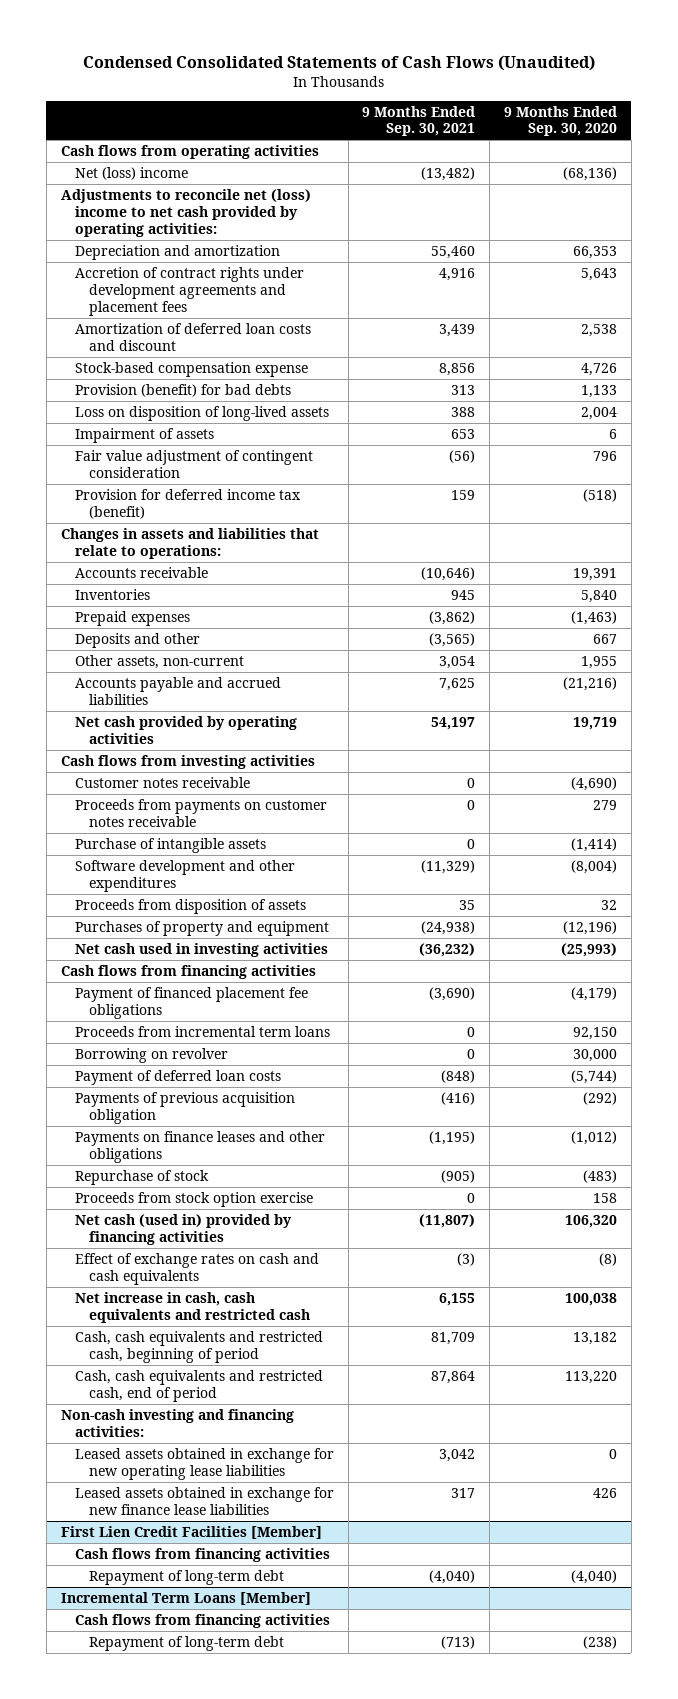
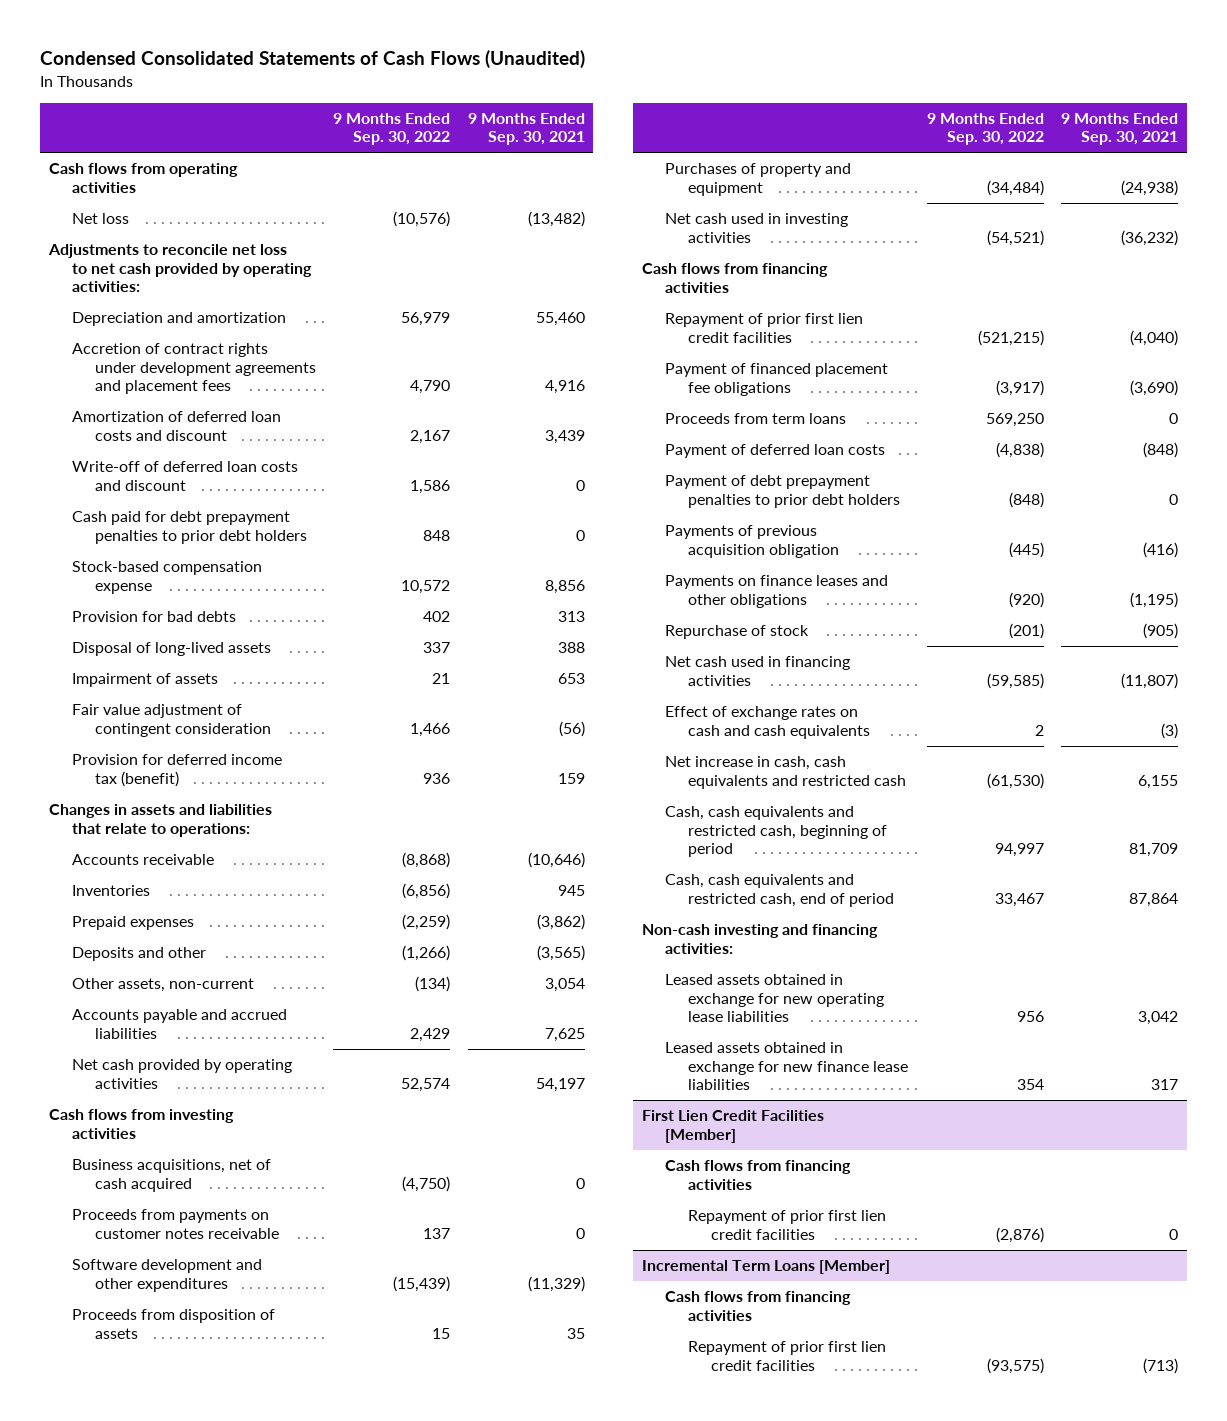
- | 9 Months Ended Sep. 30, 2021 | 9 Months Ended Sep. 30, 2020
+ | 9 Months Ended Sep. 30, 2022 | 9 Months Ended Sep. 30, 2021
- Net (loss) income | (13,482) | (68,136)
- Adjustments to reconcile net (loss) income to net cash provided by operating activities:
+ Net loss | (10,576) | (13,482)
+ Adjustments to reconcile net loss to net cash provided by operating activities:
+ Write-off of deferred loan costs and discount | 1,586 | 0
+ Cash paid for debt prepayment penalties to prior debt holders | 848 | 0
- Provision (benefit) for bad debts | 313 | 1,133
- Loss on disposition of long-lived assets | 388 | 2,004
+ Provision for bad debts | 402 | 313
+ Disposal of long-lived assets | 337 | 388
- Customer notes receivable | 0 | (4,690)
+ Business acquisitions, net of cash acquired | (4,750) | 0
- Purchase of intangible assets | 0 | (1,414)
+ Repayment of prior first lien credit facilities | (521,215) | (4,040)
- Proceeds from incremental term loans | 0 | 92,150
- Borrowing on revolver | 0 | 30,000
+ Proceeds from term loans | 569,250 | 0
+ Payment of debt prepayment penalties to prior debt holders | (848) | 0
- Proceeds from stock option exercise | 0 | 158
- Net cash (used in) provided by financing activities | (11,807) | 106,320
+ Net cash used in financing activities | (59,585) | (11,807)
@ First Lien Credit Facilities [Member]
- Repayment of long-term debt | (4,040) | (4,040)
+ Repayment of prior first lien credit facilities | (2,876) | 0
@ Incremental Term Loans [Member]
- Repayment of long-term debt | (713) | (238)
+ Repayment of prior first lien credit facilities | (93,575) | (713)

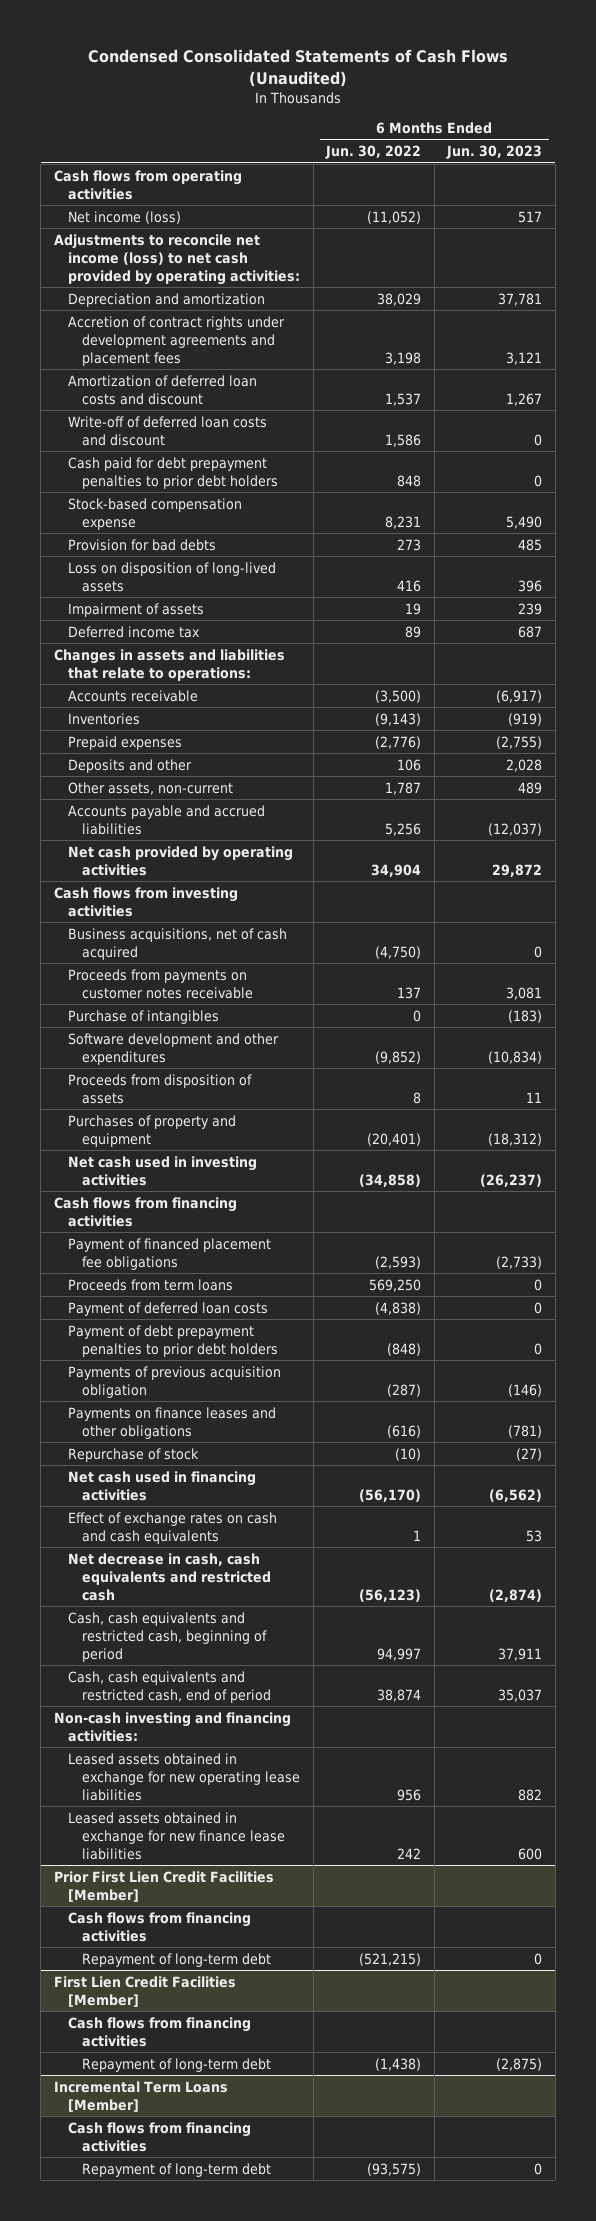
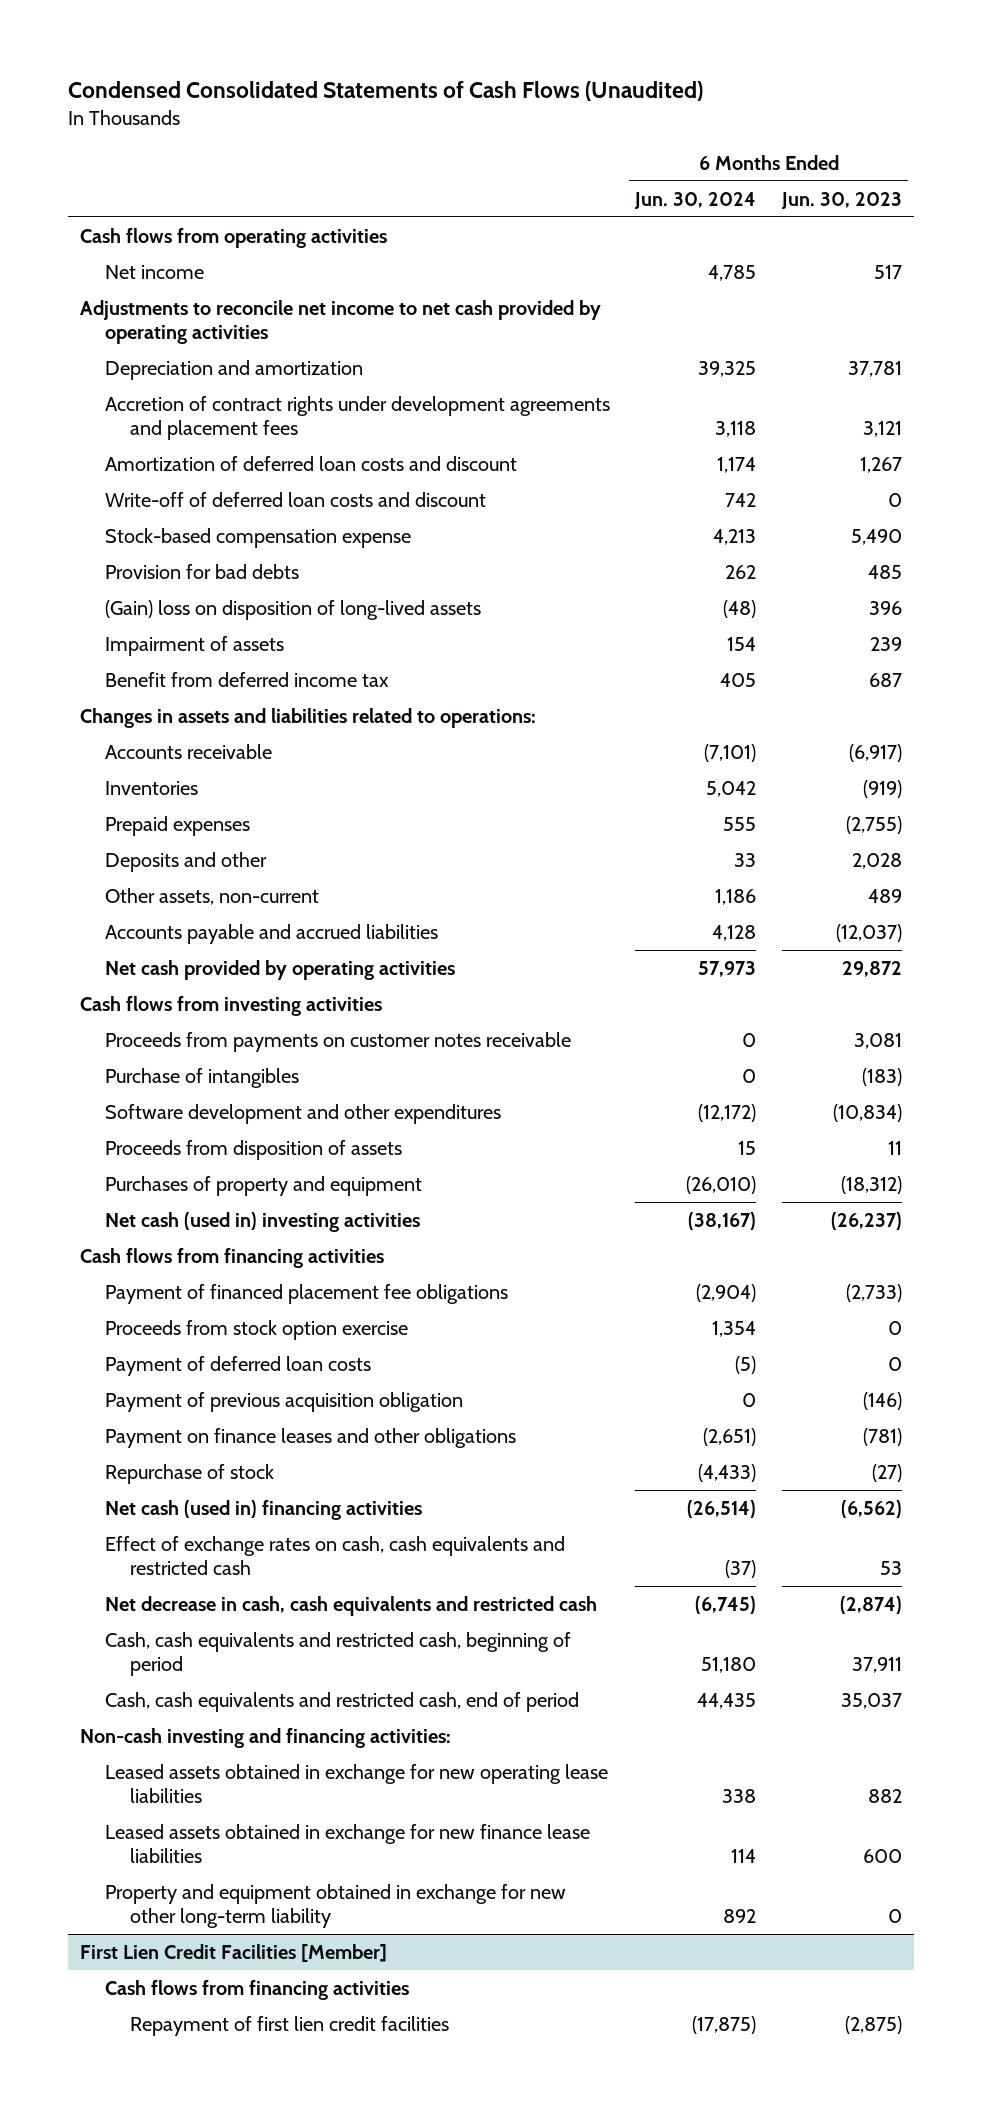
- | 6 Months Ended Jun. 30, 2022 | 6 Months Ended Jun. 30, 2023
+ | 6 Months Ended Jun. 30, 2024 | 6 Months Ended Jun. 30, 2023
- Net income (loss) | (11,052) | 517
- Adjustments to reconcile net income (loss) to net cash provided by operating activities:
+ Net income | 4,785 | 517
+ Adjustments to reconcile net income to net cash provided by operating activities
- Cash paid for debt prepayment penalties to prior debt holders | 848 | 0
- Loss on disposition of long-lived assets | 416 | 396
+ (Gain) loss on disposition of long-lived assets | (48) | 396
- Deferred income tax | 89 | 687
- Changes in assets and liabilities that relate to operations:
+ Benefit from deferred income tax | 405 | 687
+ Changes in assets and liabilities related to operations:
- Business acquisitions, net of cash acquired | (4,750) | 0
- Net cash used in investing activities | (34,858) | (26,237)
+ Net cash (used in) investing activities | (38,167) | (26,237)
- Proceeds from term loans | 569,250 | 0
+ Proceeds from stock option exercise | 1,354 | 0
- Payment of debt prepayment penalties to prior debt holders | (848) | 0
- Payments of previous acquisition obligation | (287) | (146)
- Payments on finance leases and other obligations | (616) | (781)
+ Payment of previous acquisition obligation | 0 | (146)
+ Payment on finance leases and other obligations | (2,651) | (781)
- Net cash used in financing activities | (56,170) | (6,562)
- Effect of exchange rates on cash and cash equivalents | 1 | 53
+ Net cash (used in) financing activities | (26,514) | (6,562)
+ Effect of exchange rates on cash, cash equivalents and restricted cash | (37) | 53
- Prior First Lien Credit Facilities [Member]
- Cash flows from financing activities
- Repayment of long-term debt | (521,215) | 0
+ Property and equipment obtained in exchange for new other long-term liability | 892 | 0
@ First Lien Credit Facilities [Member]
- Repayment of long-term debt | (1,438) | (2,875)
- Incremental Term Loans [Member]
- Cash flows from financing activities
- Repayment of long-term debt | (93,575) | 0
@ First Lien Credit Facilities [Member]
+ Repayment of first lien credit facilities | (17,875) | (2,875)

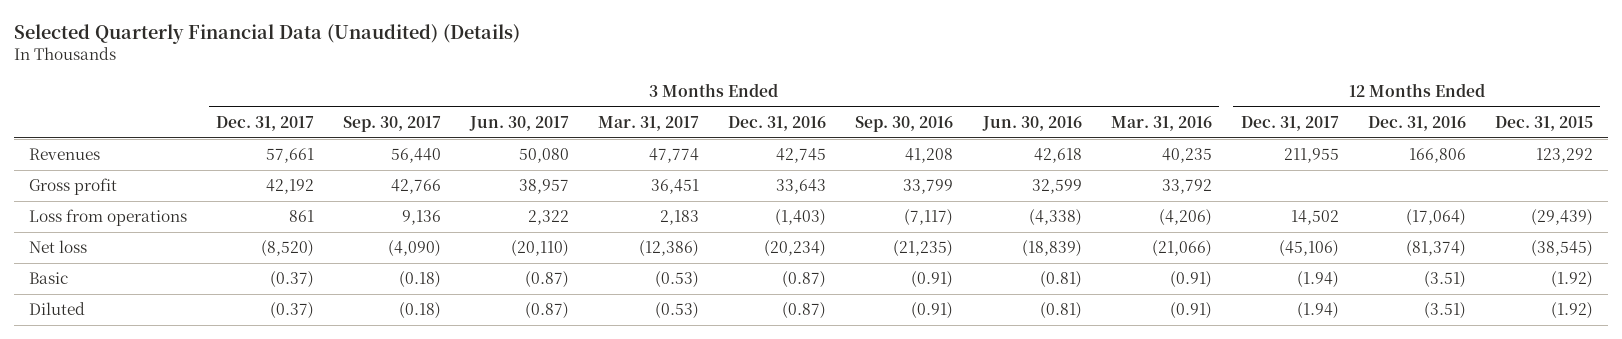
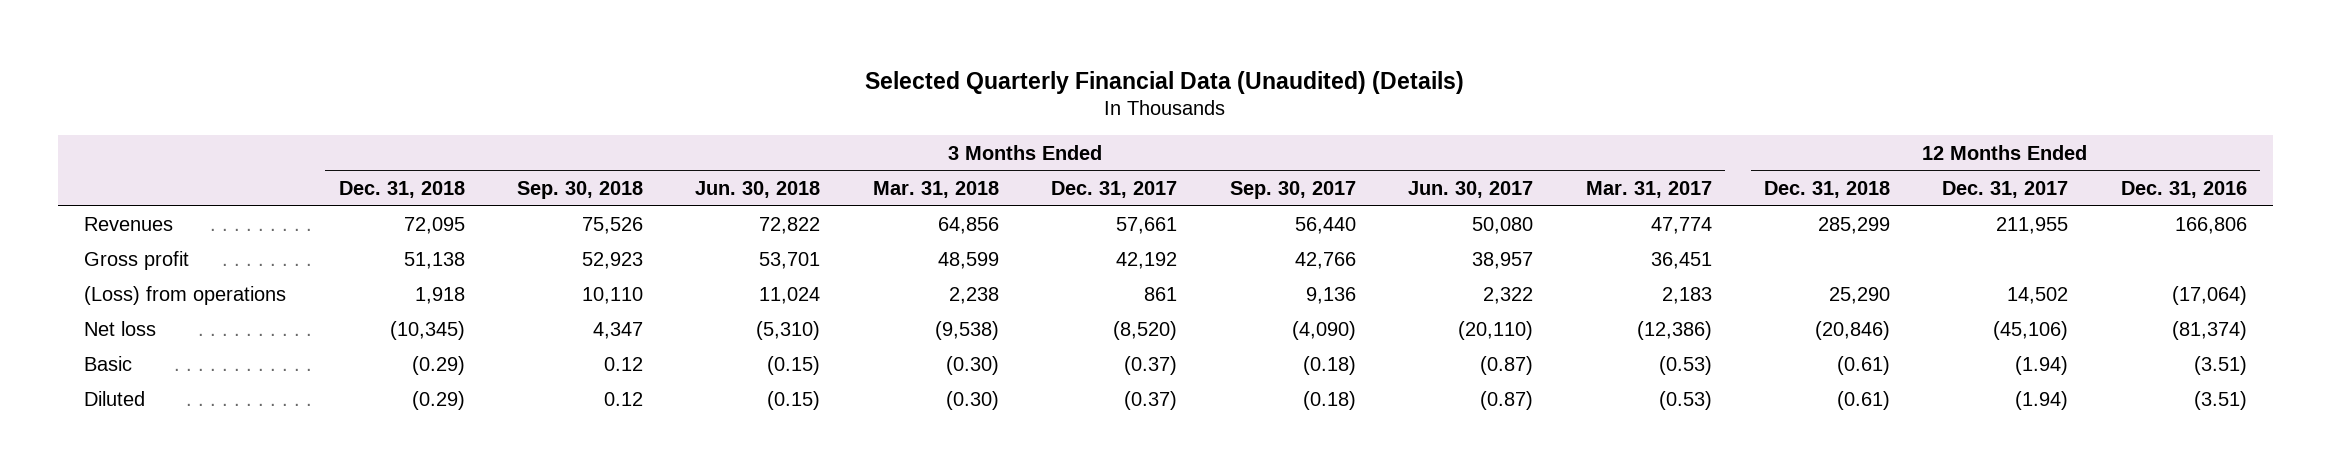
- | 3 Months Ended Dec. 31, 2017 | 3 Months Ended Sep. 30, 2017 | 3 Months Ended Jun. 30, 2017 | 3 Months Ended Mar. 31, 2017 | 3 Months Ended Dec. 31, 2016 | 3 Months Ended Sep. 30, 2016 | 3 Months Ended Jun. 30, 2016 | 3 Months Ended Mar. 31, 2016 | 12 Months Ended Dec. 31, 2017 | 12 Months Ended Dec. 31, 2016 | 12 Months Ended Dec. 31, 2015
+ | 3 Months Ended Dec. 31, 2018 | 3 Months Ended Sep. 30, 2018 | 3 Months Ended Jun. 30, 2018 | 3 Months Ended Mar. 31, 2018 | 3 Months Ended Dec. 31, 2017 | 3 Months Ended Sep. 30, 2017 | 3 Months Ended Jun. 30, 2017 | 3 Months Ended Mar. 31, 2017 | 12 Months Ended Dec. 31, 2018 | 12 Months Ended Dec. 31, 2017 | 12 Months Ended Dec. 31, 2016
- Loss from operations | 861 | 9,136 | 2,322 | 2,183 | (1,403) | (7,117) | (4,338) | (4,206) | 14,502 | (17,064) | (29,439)
+ (Loss) from operations | 1,918 | 10,110 | 11,024 | 2,238 | 861 | 9,136 | 2,322 | 2,183 | 25,290 | 14,502 | (17,064)

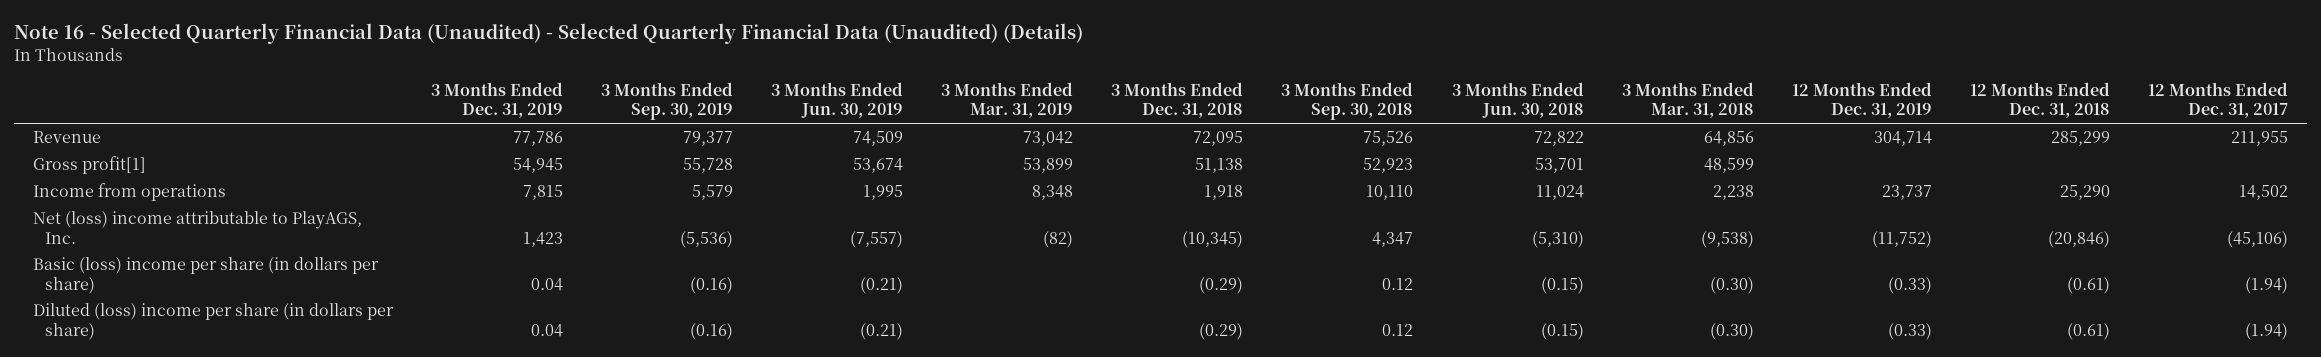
- Selected Quarterly Financial Data (Unaudited) (Details)
+ Note 16 - Selected Quarterly Financial Data (Unaudited) - Selected Quarterly Financial Data (Unaudited) (Details)
- | 3 Months Ended Dec. 31, 2018 | 3 Months Ended Sep. 30, 2018 | 3 Months Ended Jun. 30, 2018 | 3 Months Ended Mar. 31, 2018 | 3 Months Ended Dec. 31, 2017 | 3 Months Ended Sep. 30, 2017 | 3 Months Ended Jun. 30, 2017 | 3 Months Ended Mar. 31, 2017 | 12 Months Ended Dec. 31, 2018 | 12 Months Ended Dec. 31, 2017 | 12 Months Ended Dec. 31, 2016
+ | 3 Months Ended Dec. 31, 2019 | 3 Months Ended Sep. 30, 2019 | 3 Months Ended Jun. 30, 2019 | 3 Months Ended Mar. 31, 2019 | 3 Months Ended Dec. 31, 2018 | 3 Months Ended Sep. 30, 2018 | 3 Months Ended Jun. 30, 2018 | 3 Months Ended Mar. 31, 2018 | 12 Months Ended Dec. 31, 2019 | 12 Months Ended Dec. 31, 2018 | 12 Months Ended Dec. 31, 2017
- Revenues | 72,095 | 75,526 | 72,822 | 64,856 | 57,661 | 56,440 | 50,080 | 47,774 | 285,299 | 211,955 | 166,806
- Gross profit | 51,138 | 52,923 | 53,701 | 48,599 | 42,192 | 42,766 | 38,957 | 36,451 | | |
- (Loss) from operations | 1,918 | 10,110 | 11,024 | 2,238 | 861 | 9,136 | 2,322 | 2,183 | 25,290 | 14,502 | (17,064)
- Net loss | (10,345) | 4,347 | (5,310) | (9,538) | (8,520) | (4,090) | (20,110) | (12,386) | (20,846) | (45,106) | (81,374)
- Basic | (0.29) | 0.12 | (0.15) | (0.30) | (0.37) | (0.18) | (0.87) | (0.53) | (0.61) | (1.94) | (3.51)
- Diluted | (0.29) | 0.12 | (0.15) | (0.30) | (0.37) | (0.18) | (0.87) | (0.53) | (0.61) | (1.94) | (3.51)
+ Revenue | 77,786 | 79,377 | 74,509 | 73,042 | 72,095 | 75,526 | 72,822 | 64,856 | 304,714 | 285,299 | 211,955
+ Gross profit[1] | 54,945 | 55,728 | 53,674 | 53,899 | 51,138 | 52,923 | 53,701 | 48,599 | | |
+ Income from operations | 7,815 | 5,579 | 1,995 | 8,348 | 1,918 | 10,110 | 11,024 | 2,238 | 23,737 | 25,290 | 14,502
+ Net (loss) income attributable to PlayAGS, Inc. | 1,423 | (5,536) | (7,557) | (82) | (10,345) | 4,347 | (5,310) | (9,538) | (11,752) | (20,846) | (45,106)
+ Basic (loss) income per share (in dollars per share) | 0.04 | (0.16) | (0.21) | | (0.29) | 0.12 | (0.15) | (0.30) | (0.33) | (0.61) | (1.94)
+ Diluted (loss) income per share (in dollars per share) | 0.04 | (0.16) | (0.21) | | (0.29) | 0.12 | (0.15) | (0.30) | (0.33) | (0.61) | (1.94)

